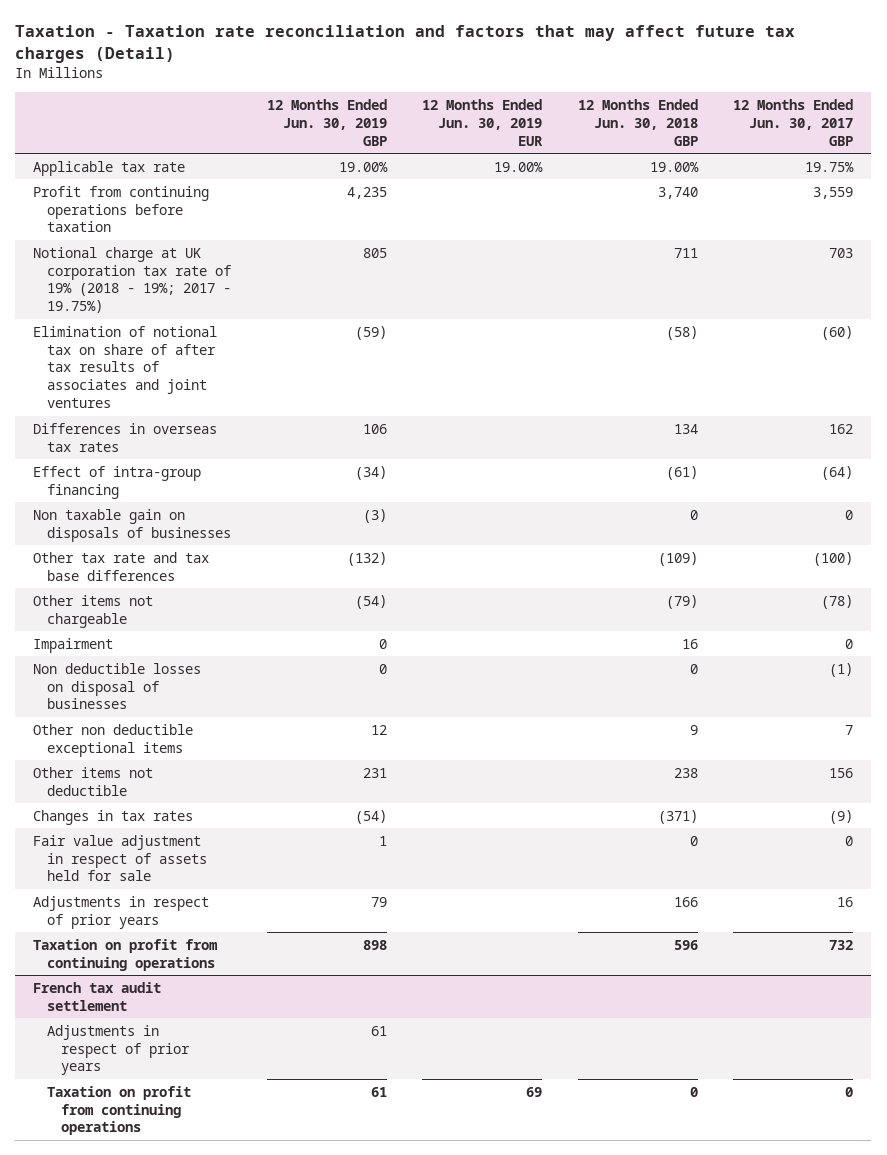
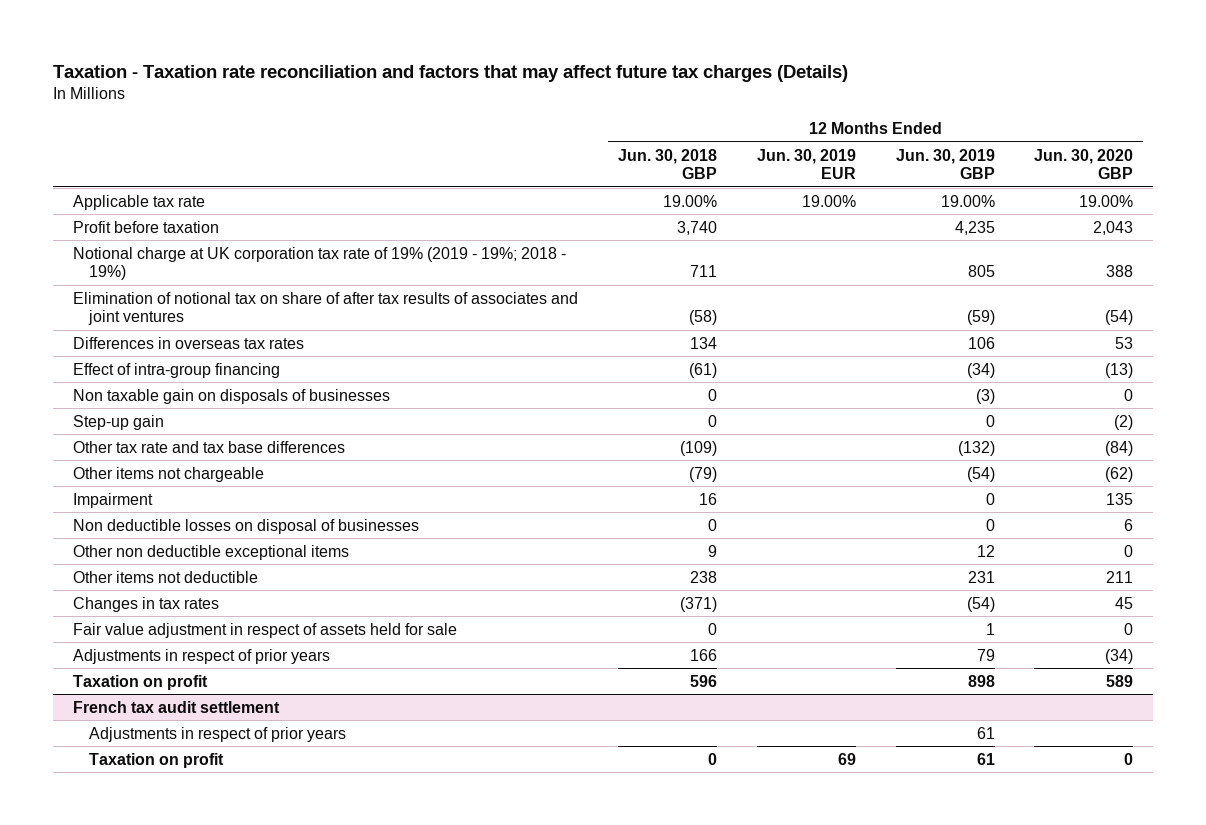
- Taxation - Taxation rate reconciliation and factors that may affect future tax charges (Detail)
+ Taxation - Taxation rate reconciliation and factors that may affect future tax charges (Details)
- | 12 Months Ended Jun. 30, 2019 GBP | 12 Months Ended Jun. 30, 2019 EUR | 12 Months Ended Jun. 30, 2018 GBP | 12 Months Ended Jun. 30, 2017 GBP
+ | 12 Months Ended Jun. 30, 2018 GBP | 12 Months Ended Jun. 30, 2019 EUR | 12 Months Ended Jun. 30, 2019 GBP | 12 Months Ended Jun. 30, 2020 GBP
- Profit from continuing operations before taxation | 4,235 | | 3,740 | 3,559
- Notional charge at UK corporation tax rate of 19% (2018 - 19%; 2017 - 19.75%) | 805 | | 711 | 703
+ Profit before taxation | 3,740 | | 4,235 | 2,043
+ Notional charge at UK corporation tax rate of 19% (2019 - 19%; 2018 - 19%) | 711 | | 805 | 388
+ Step-up gain | 0 | | 0 | (2)
- Taxation on profit from continuing operations | 898 | | 596 | 732
+ Taxation on profit | 596 | | 898 | 589
@ French tax audit settlement
- Taxation on profit from continuing operations | 61 | 69 | 0 | 0
+ Taxation on profit | 0 | 69 | 61 | 0

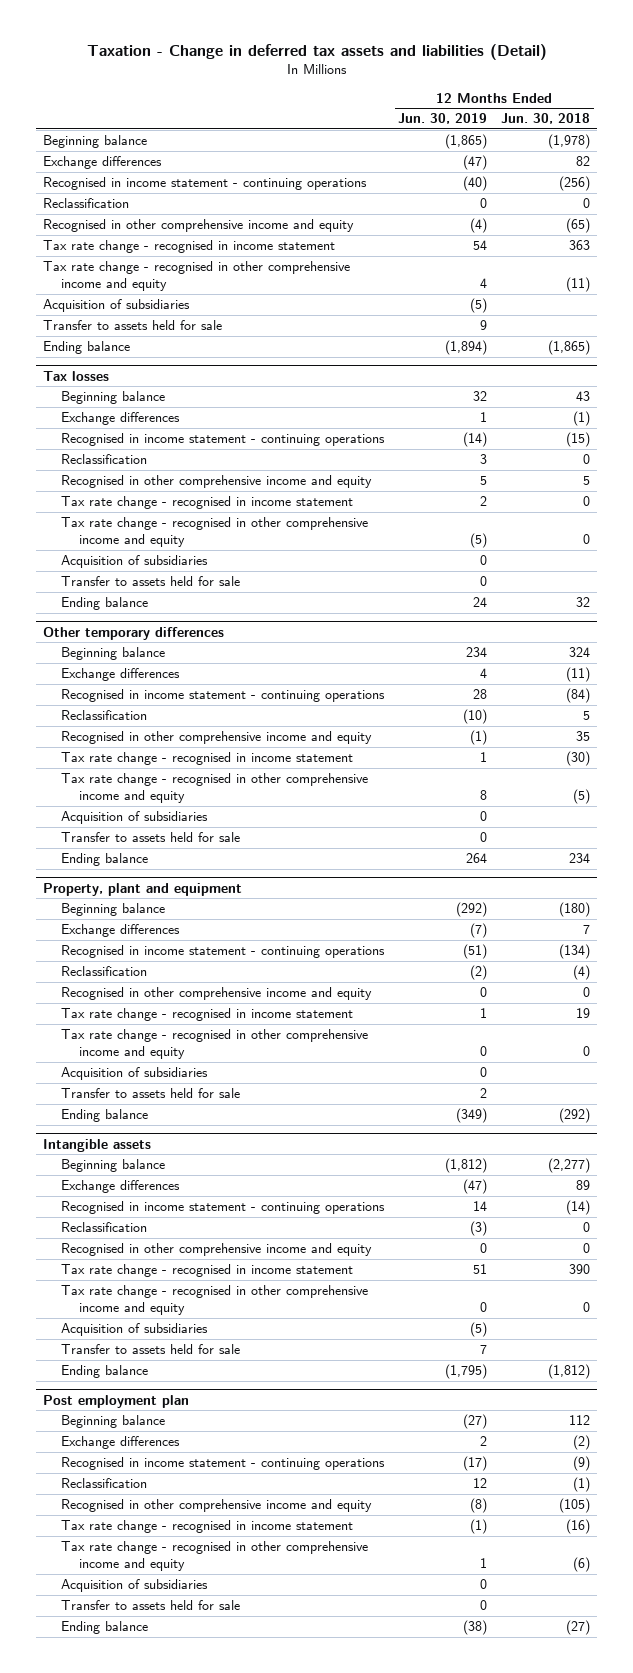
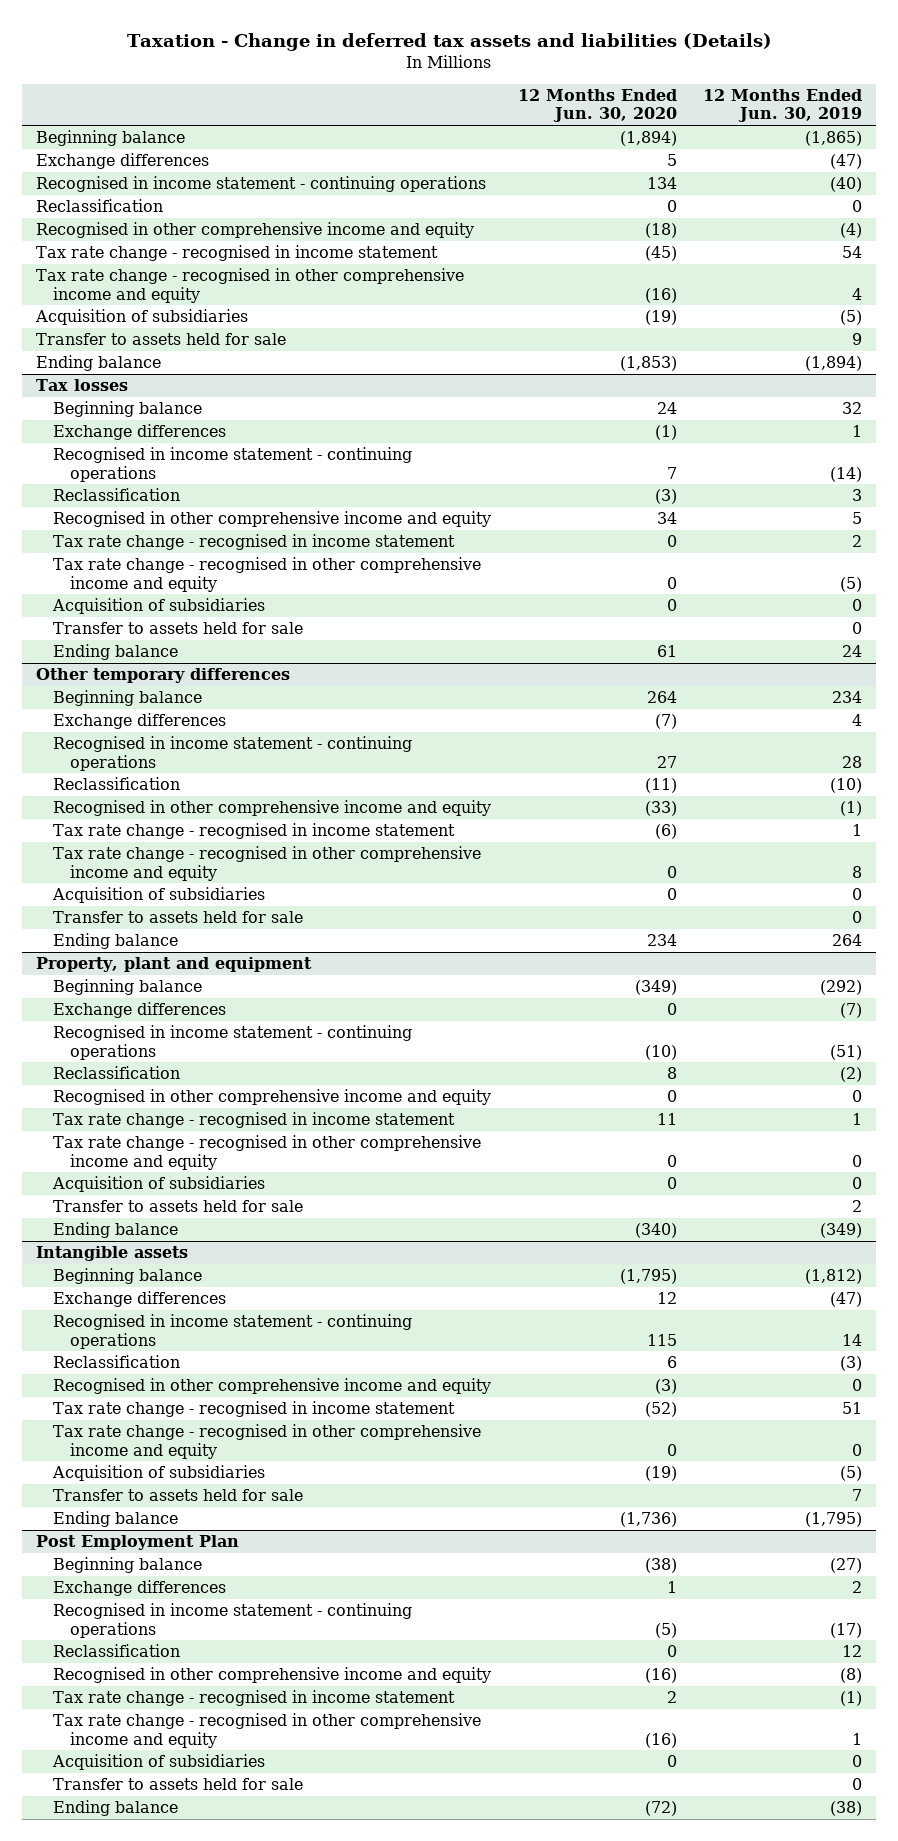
- Taxation - Change in deferred tax assets and liabilities (Detail)
+ Taxation - Change in deferred tax assets and liabilities (Details)
- | 12 Months Ended Jun. 30, 2019 | 12 Months Ended Jun. 30, 2018
+ | 12 Months Ended Jun. 30, 2020 | 12 Months Ended Jun. 30, 2019
- Post employment plan
+ Post Employment Plan

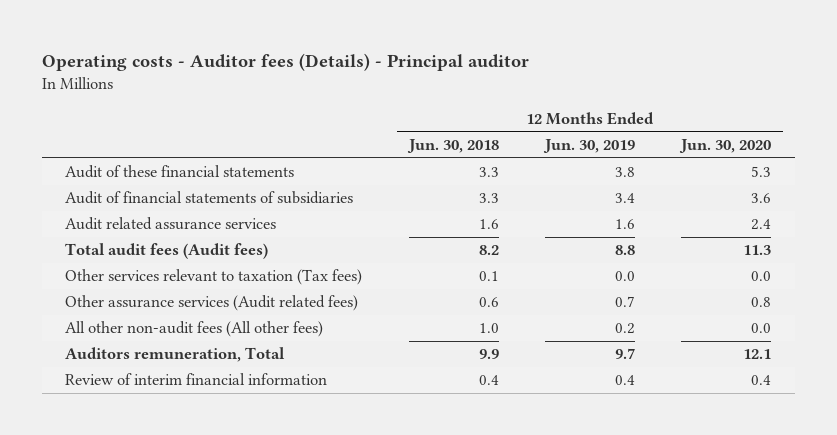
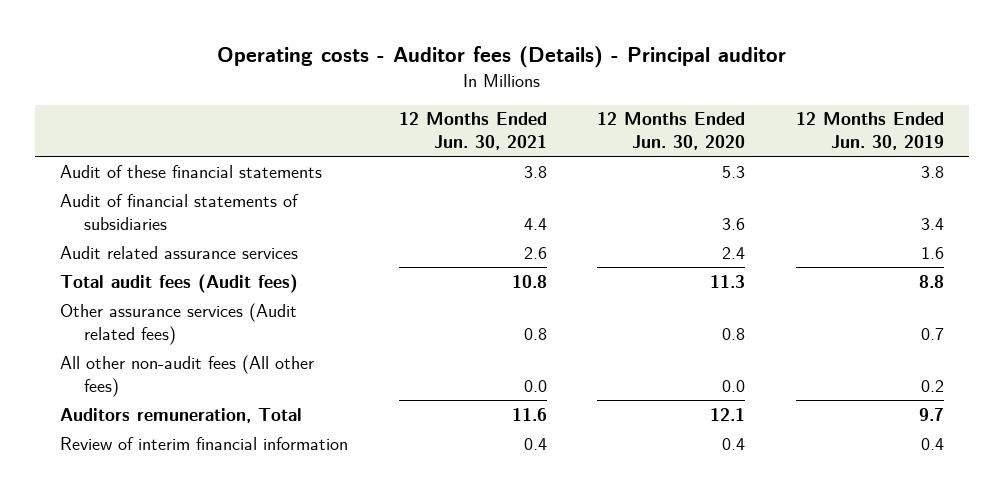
- | 12 Months Ended Jun. 30, 2018 | 12 Months Ended Jun. 30, 2019 | 12 Months Ended Jun. 30, 2020
+ | 12 Months Ended Jun. 30, 2021 | 12 Months Ended Jun. 30, 2020 | 12 Months Ended Jun. 30, 2019
- Other services relevant to taxation (Tax fees) | 0.1 | 0.0 | 0.0

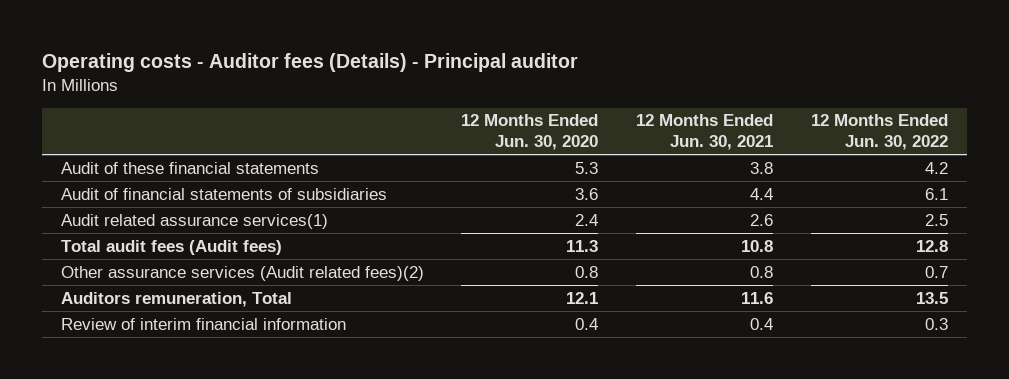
- | 12 Months Ended Jun. 30, 2021 | 12 Months Ended Jun. 30, 2020 | 12 Months Ended Jun. 30, 2019
+ | 12 Months Ended Jun. 30, 2020 | 12 Months Ended Jun. 30, 2021 | 12 Months Ended Jun. 30, 2022
- Audit related assurance services | 2.6 | 2.4 | 1.6
+ Audit related assurance services(1) | 2.4 | 2.6 | 2.5
- Other assurance services (Audit related fees) | 0.8 | 0.8 | 0.7
- All other non-audit fees (All other fees) | 0.0 | 0.0 | 0.2
+ Other assurance services (Audit related fees)(2) | 0.8 | 0.8 | 0.7

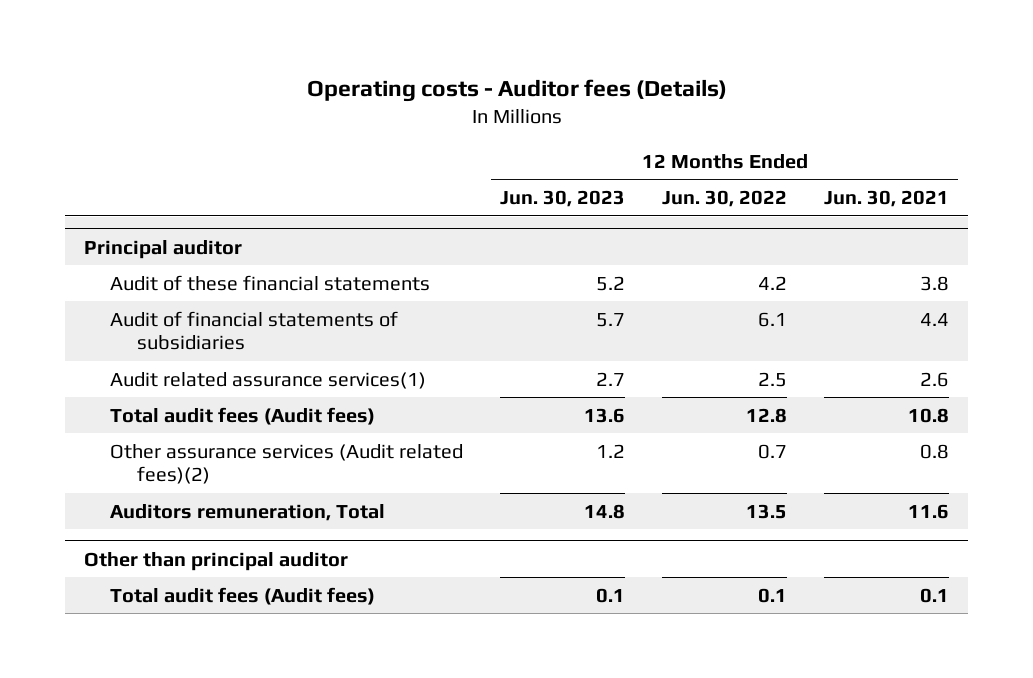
- Operating costs - Auditor fees (Details) - Principal auditor
+ Operating costs - Auditor fees (Details)
- | 12 Months Ended Jun. 30, 2020 | 12 Months Ended Jun. 30, 2021 | 12 Months Ended Jun. 30, 2022
+ | 12 Months Ended Jun. 30, 2023 | 12 Months Ended Jun. 30, 2022 | 12 Months Ended Jun. 30, 2021
+ Principal auditor
- Review of interim financial information | 0.4 | 0.4 | 0.3
+ Other than principal auditor
+ Total audit fees (Audit fees) | 0.1 | 0.1 | 0.1

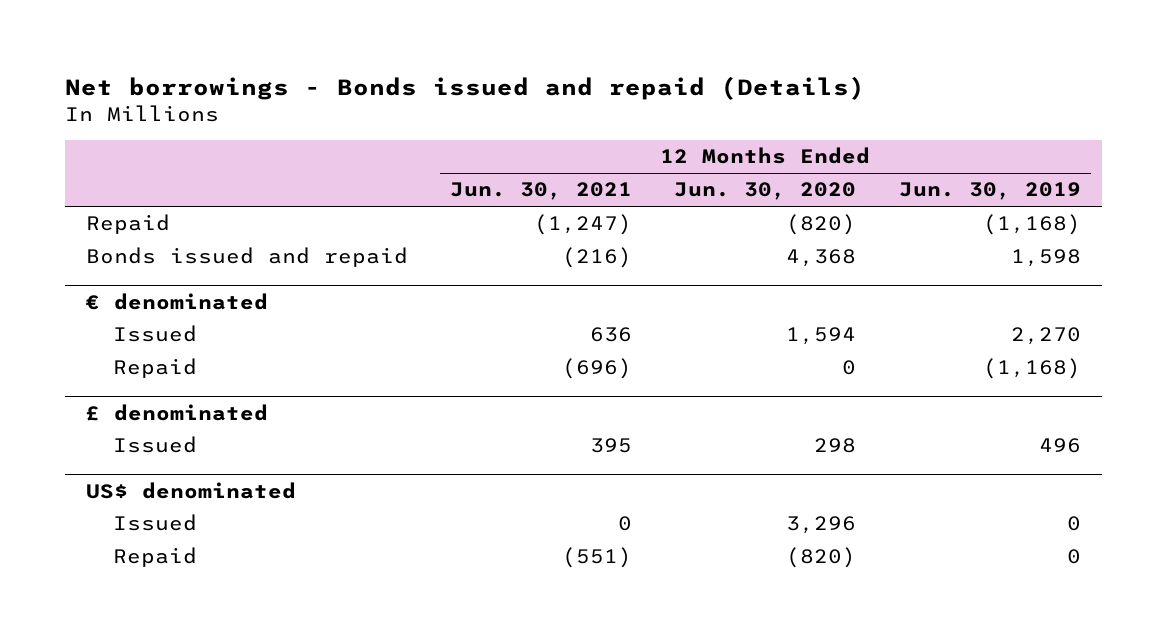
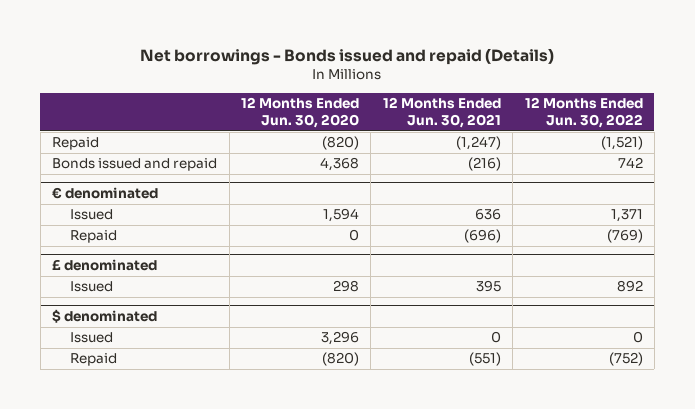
- | 12 Months Ended Jun. 30, 2021 | 12 Months Ended Jun. 30, 2020 | 12 Months Ended Jun. 30, 2019
+ | 12 Months Ended Jun. 30, 2020 | 12 Months Ended Jun. 30, 2021 | 12 Months Ended Jun. 30, 2022
- US$ denominated
+ $ denominated

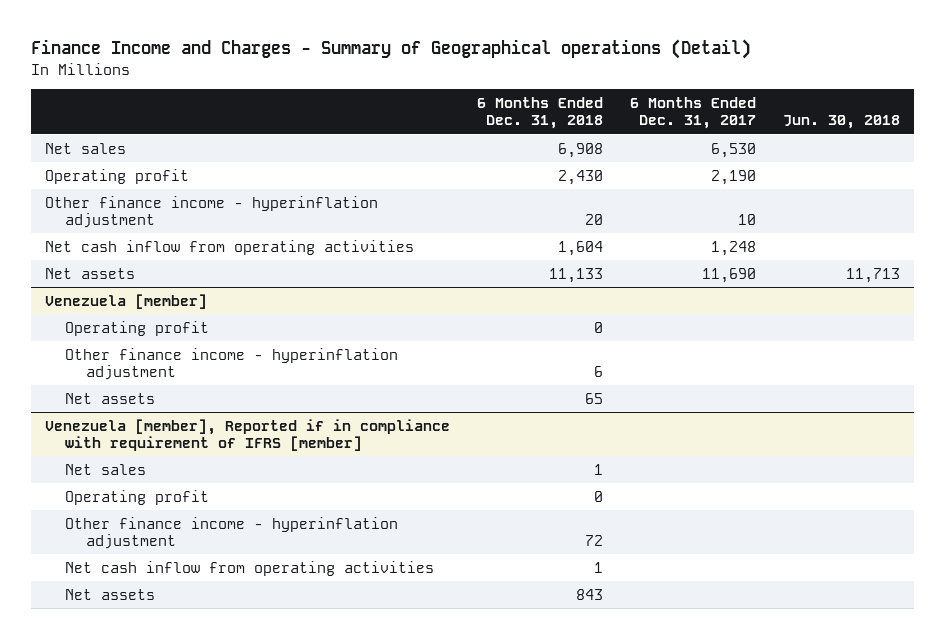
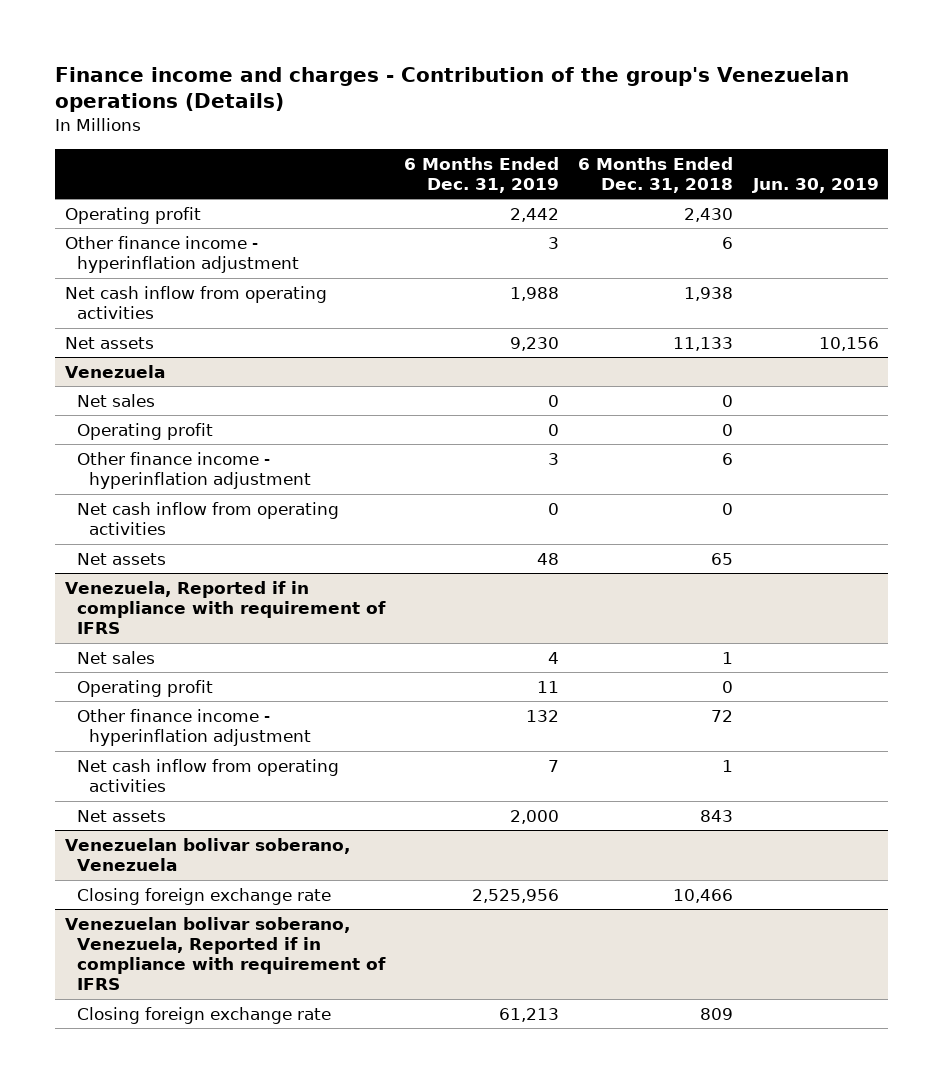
- Finance Income and Charges - Summary of Geographical operations (Detail)
+ Finance income and charges - Contribution of the group's Venezuelan operations (Details)
- | 6 Months Ended Dec. 31, 2018 | 6 Months Ended Dec. 31, 2017 | Jun. 30, 2018
+ | 6 Months Ended Dec. 31, 2019 | 6 Months Ended Dec. 31, 2018 | Jun. 30, 2019
- Net sales | 6,908 | 6,530 |
- Other finance income - hyperinflation adjustment | 20 | 10 |
- Net cash inflow from operating activities | 1,604 | 1,248 |
+ Other finance income - hyperinflation adjustment | 3 | 6 |
+ Net cash inflow from operating activities | 1,988 | 1,938 |
- Venezuela [member]
+ Venezuela
+ Net sales | 0 | 0 |
+ Net cash inflow from operating activities | 0 | 0 |
- Venezuela [member], Reported if in compliance with requirement of IFRS [member]
+ Venezuela, Reported if in compliance with requirement of IFRS
+ Venezuelan bolivar soberano, Venezuela
+ Closing foreign exchange rate | 2,525,956 | 10,466 |
+ Venezuelan bolivar soberano, Venezuela, Reported if in compliance with requirement of IFRS
+ Closing foreign exchange rate | 61,213 | 809 |

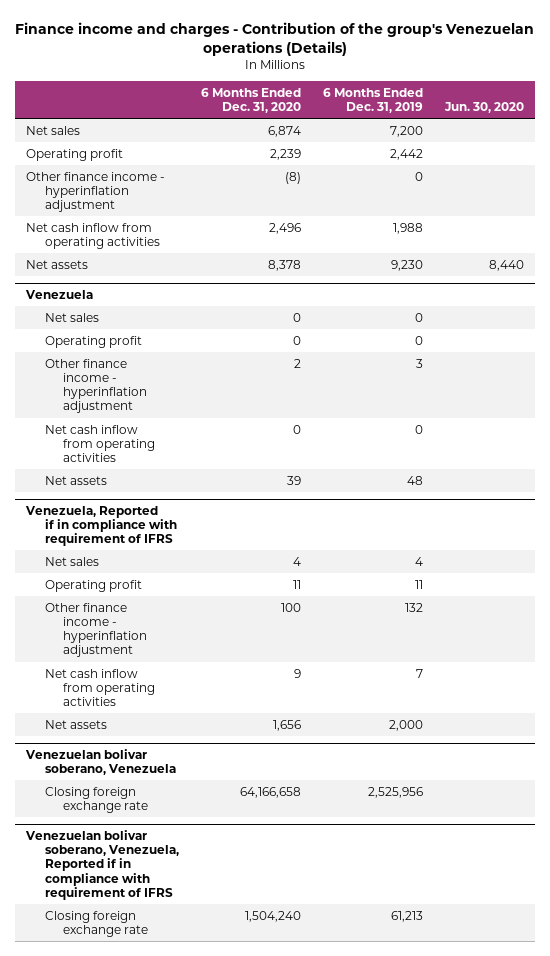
- | 6 Months Ended Dec. 31, 2019 | 6 Months Ended Dec. 31, 2018 | Jun. 30, 2019
+ | 6 Months Ended Dec. 31, 2020 | 6 Months Ended Dec. 31, 2019 | Jun. 30, 2020
+ Net sales | 6,874 | 7,200 |
- Other finance income - hyperinflation adjustment | 3 | 6 |
+ Other finance income - hyperinflation adjustment | (8) | 0 |

